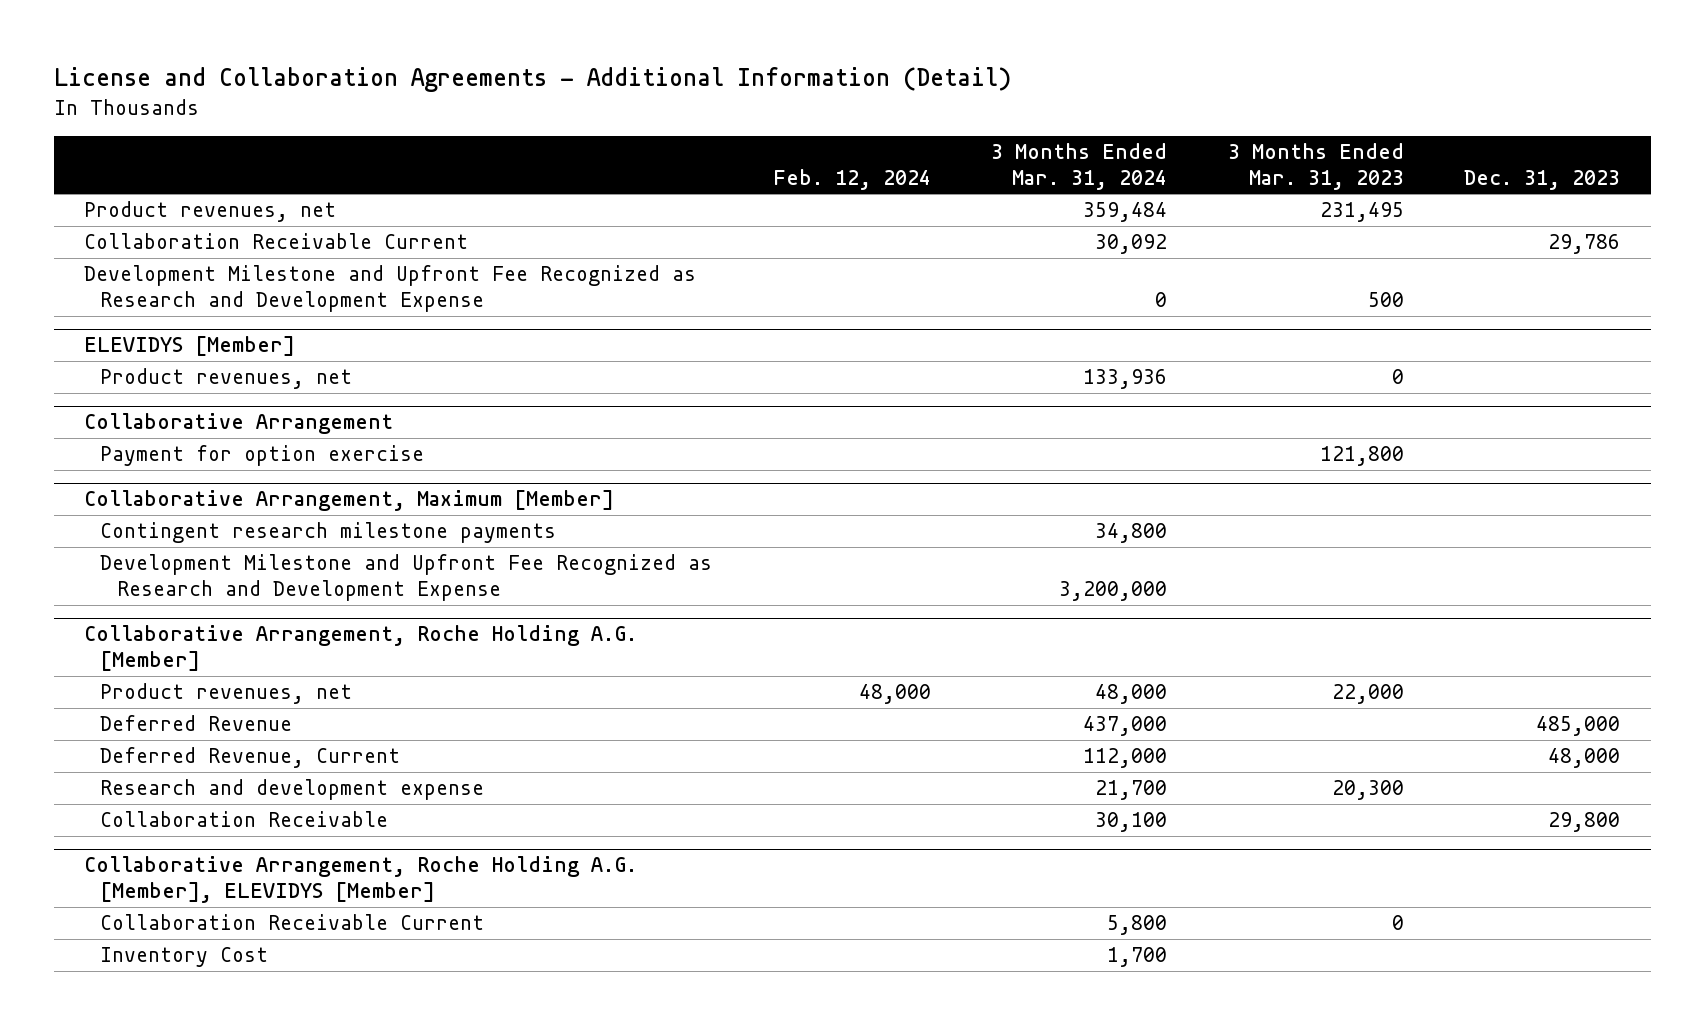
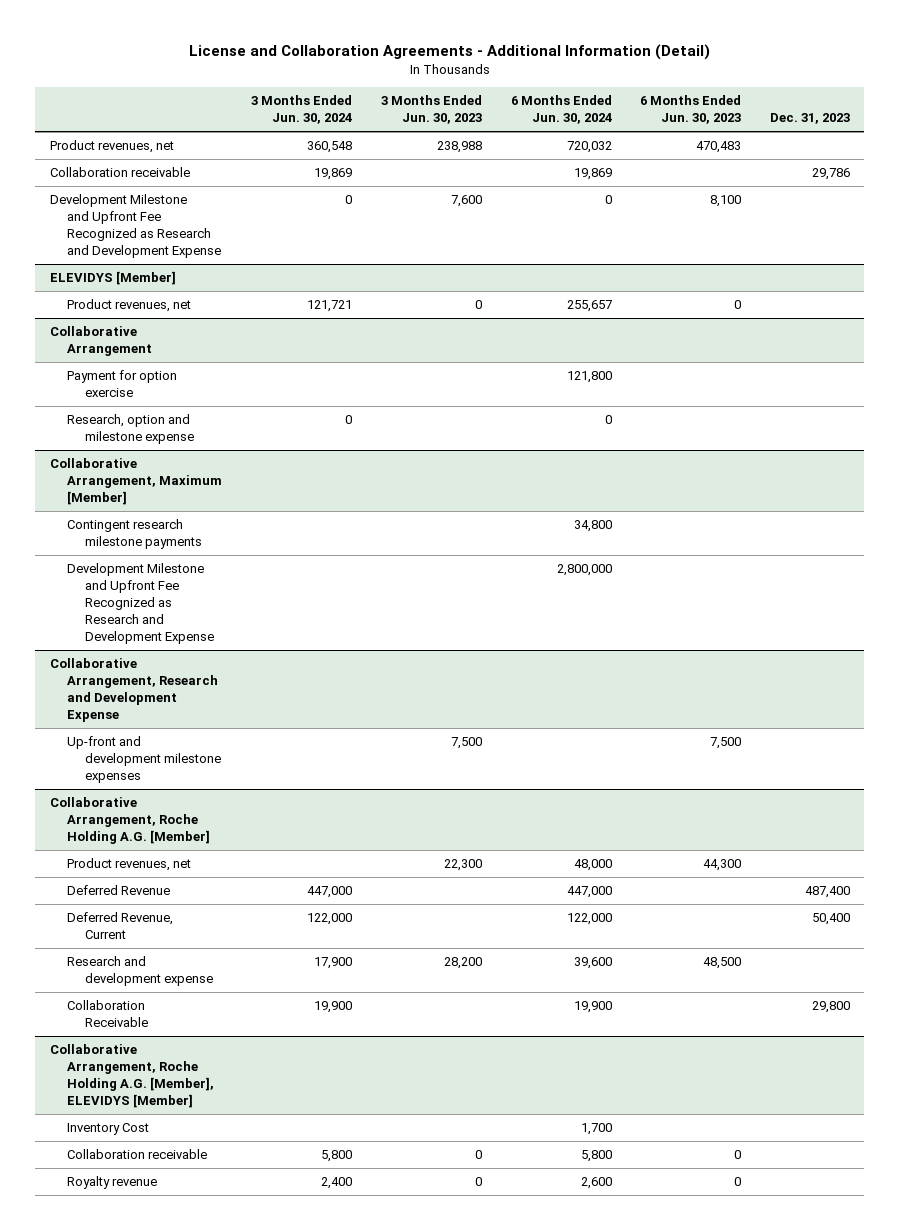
- | Feb. 12, 2024 | 3 Months Ended Mar. 31, 2024 | 3 Months Ended Mar. 31, 2023 | Dec. 31, 2023
+ | 3 Months Ended Jun. 30, 2024 | 3 Months Ended Jun. 30, 2023 | 6 Months Ended Jun. 30, 2024 | 6 Months Ended Jun. 30, 2023 | Dec. 31, 2023
- Collaboration Receivable Current | | 30,092 | | 29,786
+ Collaboration receivable | 19,869 | | 19,869 | | 29,786
@ Collaborative Arrangement
+ Research, option and milestone expense | 0 | | 0 | |
+ Collaborative Arrangement, Research and Development Expense
+ Up-front and development milestone expenses | | 7,500 | | 7,500 |
@ Collaborative Arrangement, Roche Holding A.G. [Member]
- Deferred Revenue | | 437,000 | | 485,000
- Deferred Revenue, Current | | 112,000 | | 48,000
+ Deferred Revenue | 447,000 | | 447,000 | | 487,400
+ Deferred Revenue, Current | 122,000 | | 122,000 | | 50,400
@ Collaborative Arrangement, Roche Holding A.G. [Member], ELEVIDYS [Member]
- Collaboration Receivable Current | | 5,800 | 0 |
+ Collaboration receivable | 5,800 | 0 | 5,800 | 0 |
+ Royalty revenue | 2,400 | 0 | 2,600 | 0 |

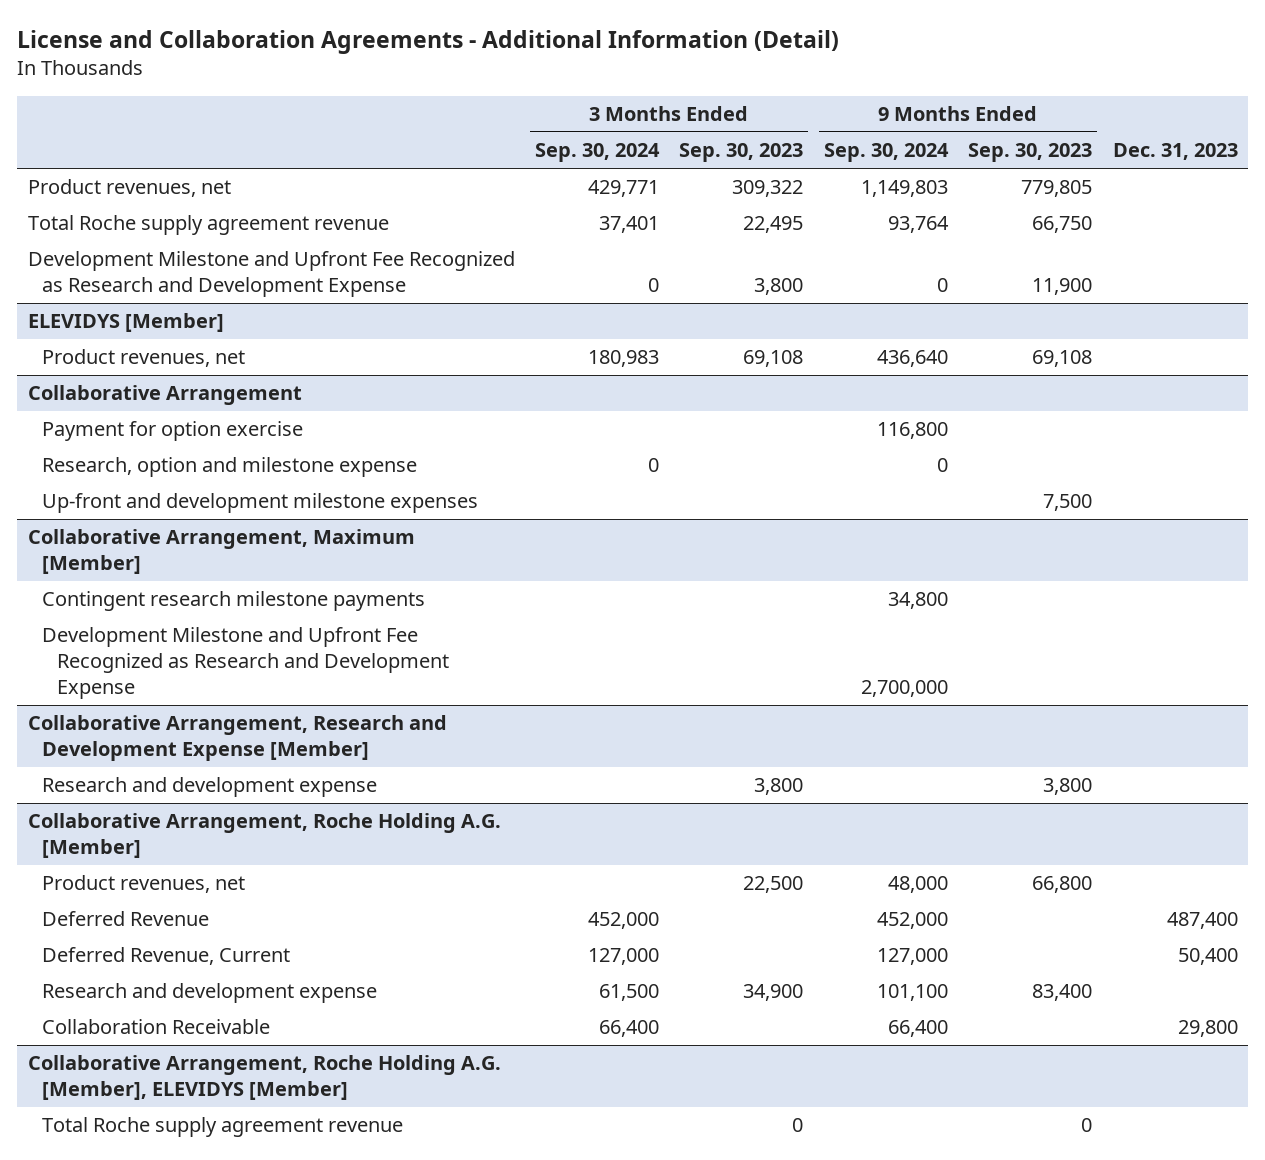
- | 3 Months Ended Jun. 30, 2024 | 3 Months Ended Jun. 30, 2023 | 6 Months Ended Jun. 30, 2024 | 6 Months Ended Jun. 30, 2023 | Dec. 31, 2023
+ | 3 Months Ended Sep. 30, 2024 | 3 Months Ended Sep. 30, 2023 | 9 Months Ended Sep. 30, 2024 | 9 Months Ended Sep. 30, 2023 | Dec. 31, 2023
- Collaboration receivable | 19,869 | | 19,869 | | 29,786
+ Total Roche supply agreement revenue | 37,401 | 22,495 | 93,764 | 66,750 |
@ Collaborative Arrangement
+ Up-front and development milestone expenses | | | | 7,500 |
- Collaborative Arrangement, Research and Development Expense
- Up-front and development milestone expenses | | 7,500 | | 7,500 |
+ Collaborative Arrangement, Research and Development Expense [Member]
+ Research and development expense | | 3,800 | | 3,800 |
@ Collaborative Arrangement, Roche Holding A.G. [Member], ELEVIDYS [Member]
- Inventory Cost | | | 1,700 | |
- Collaboration receivable | 5,800 | 0 | 5,800 | 0 |
- Royalty revenue | 2,400 | 0 | 2,600 | 0 |
+ Total Roche supply agreement revenue | | 0 | | 0 |

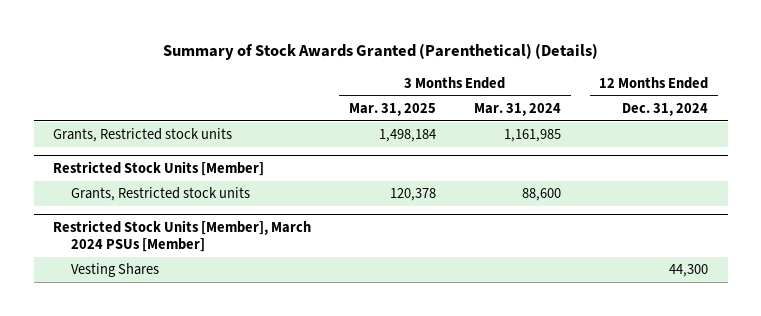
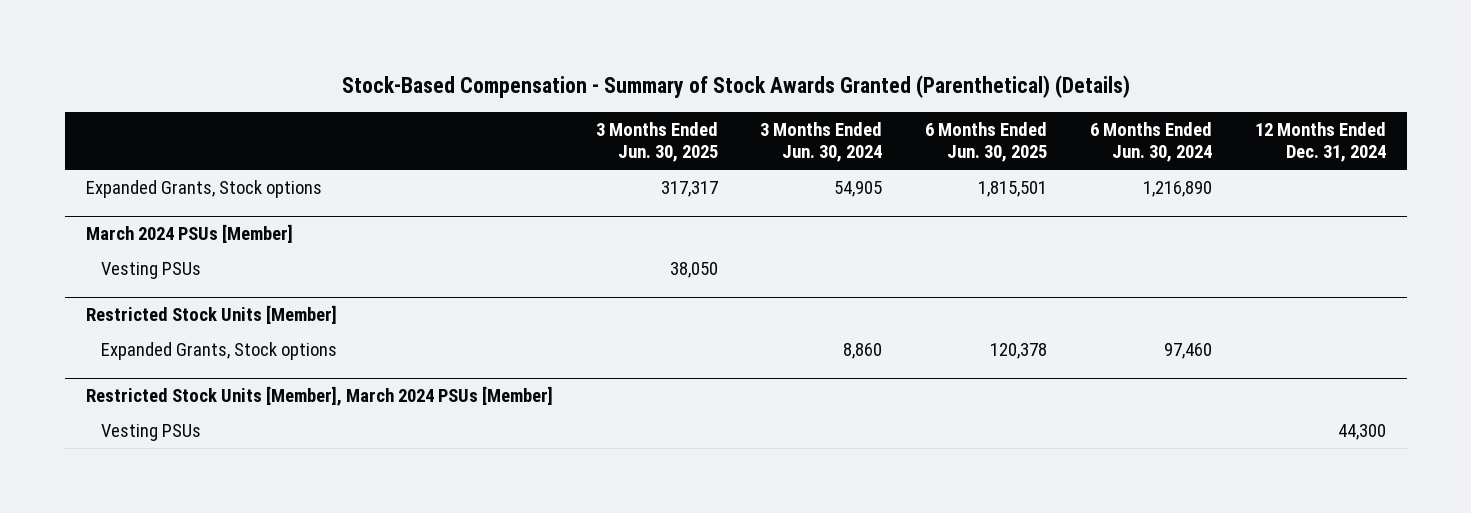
- Summary of Stock Awards Granted (Parenthetical) (Details)
+ Stock-Based Compensation - Summary of Stock Awards Granted (Parenthetical) (Details)
- | 3 Months Ended Mar. 31, 2025 | 3 Months Ended Mar. 31, 2024 | 12 Months Ended Dec. 31, 2024
+ | 3 Months Ended Jun. 30, 2025 | 3 Months Ended Jun. 30, 2024 | 6 Months Ended Jun. 30, 2025 | 6 Months Ended Jun. 30, 2024 | 12 Months Ended Dec. 31, 2024
- Grants, Restricted stock units | 1,498,184 | 1,161,985 |
+ Expanded Grants, Stock options | 317,317 | 54,905 | 1,815,501 | 1,216,890 |
+ March 2024 PSUs [Member]
+ Vesting PSUs | 38,050 | | | |
@ Restricted Stock Units [Member]
- Grants, Restricted stock units | 120,378 | 88,600 |
+ Expanded Grants, Stock options | | 8,860 | 120,378 | 97,460 |
@ Restricted Stock Units [Member], March 2024 PSUs [Member]
- Vesting Shares | | | 44,300
+ Vesting PSUs | | | | | 44,300

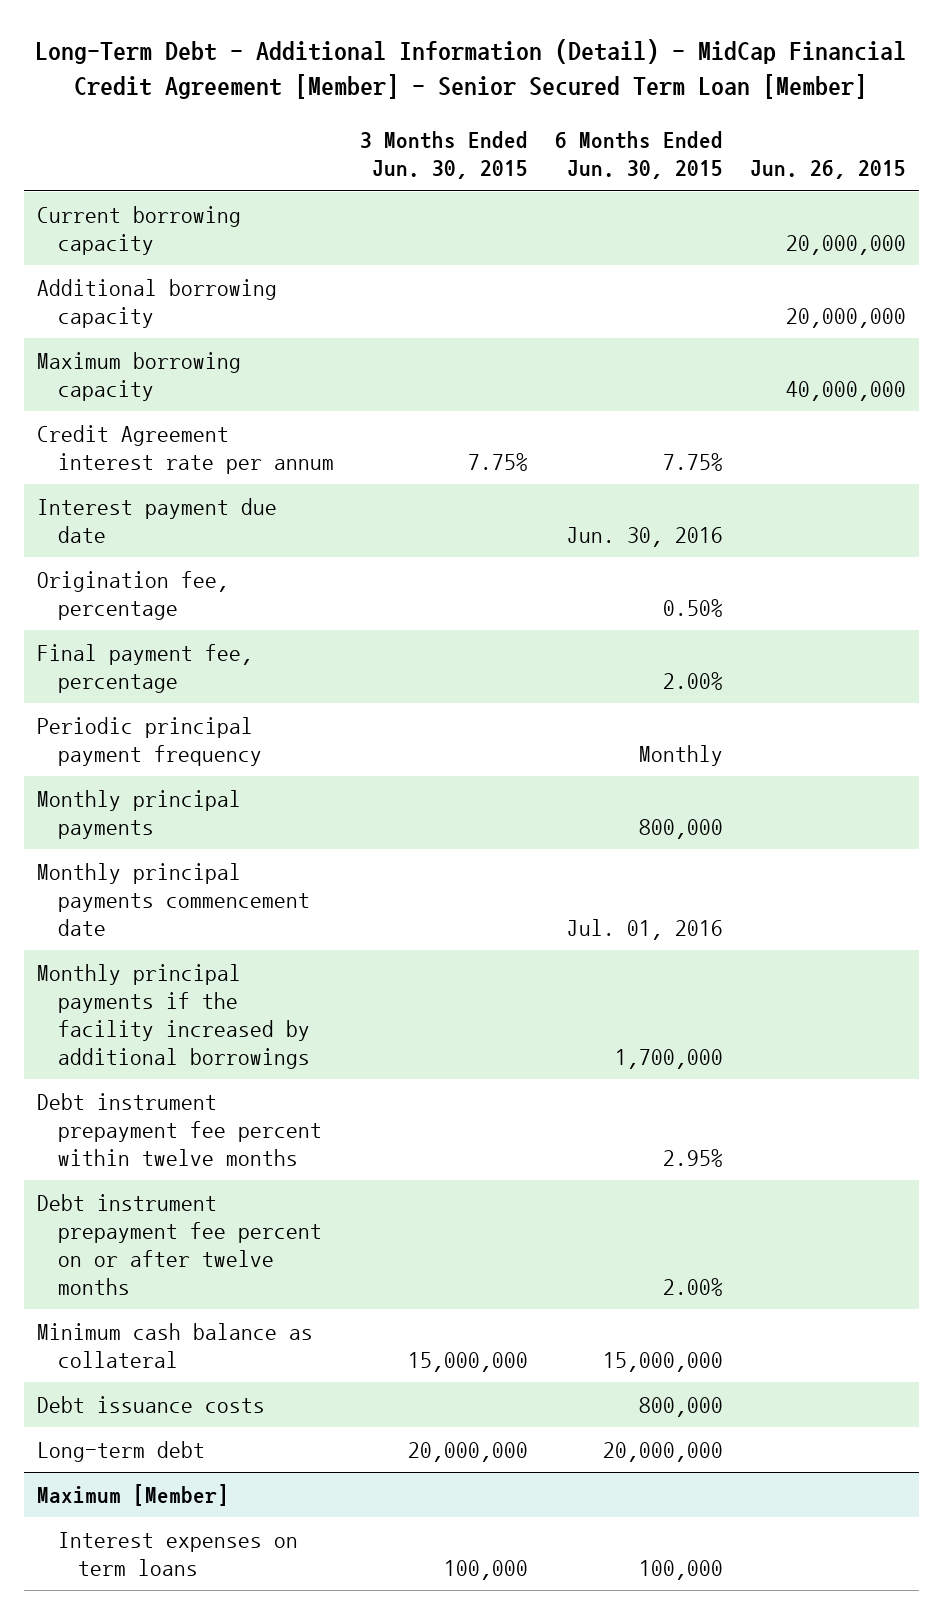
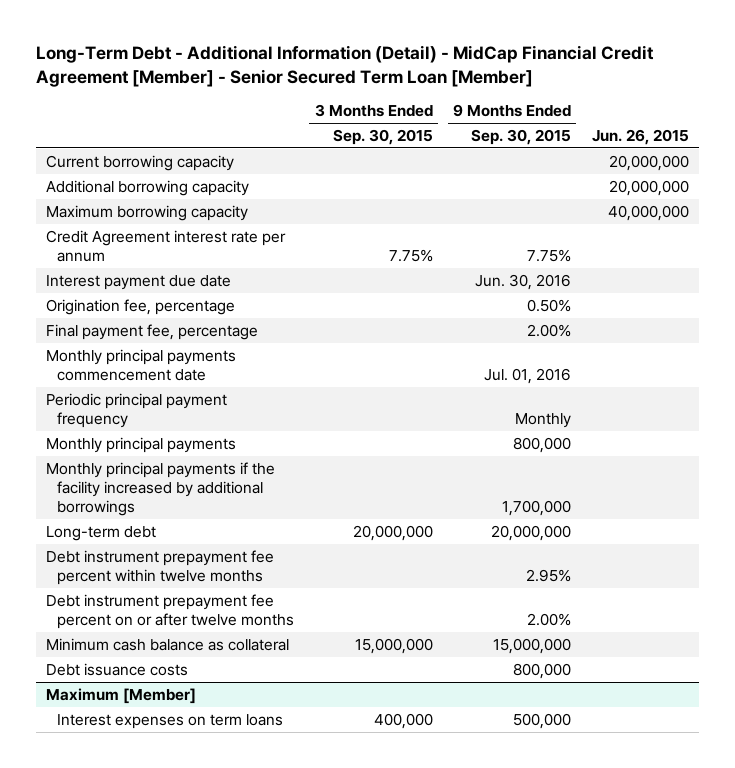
- | 3 Months Ended Jun. 30, 2015 | 6 Months Ended Jun. 30, 2015 | Jun. 26, 2015
+ | 3 Months Ended Sep. 30, 2015 | 9 Months Ended Sep. 30, 2015 | Jun. 26, 2015
moved up: Monthly principal payments commencement date | | Jul. 01, 2016 |
moved up: Long-term debt | 20,000,000 | 20,000,000 |

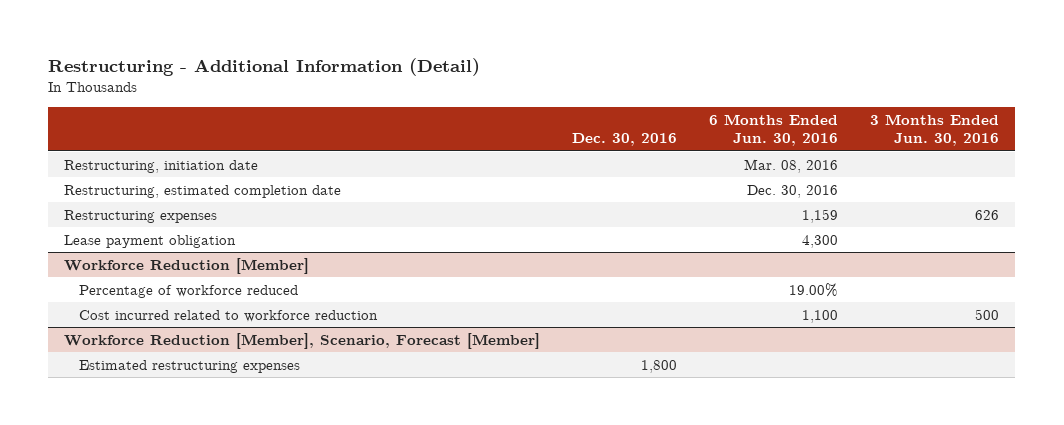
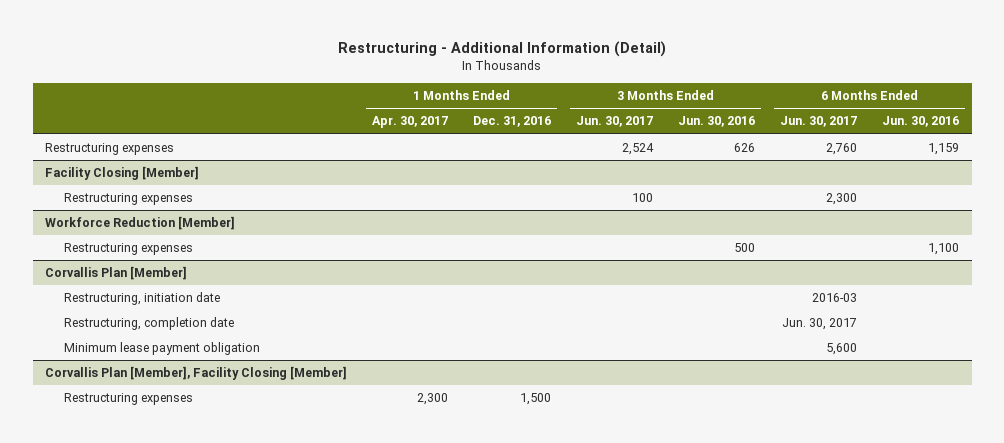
- | Dec. 30, 2016 | 6 Months Ended Jun. 30, 2016 | 3 Months Ended Jun. 30, 2016
+ | 1 Months Ended Apr. 30, 2017 | 1 Months Ended Dec. 31, 2016 | 3 Months Ended Jun. 30, 2017 | 3 Months Ended Jun. 30, 2016 | 6 Months Ended Jun. 30, 2017 | 6 Months Ended Jun. 30, 2016
- Restructuring, initiation date | | Mar. 08, 2016 |
- Restructuring, estimated completion date | | Dec. 30, 2016 |
- Lease payment obligation | | 4,300 |
+ Facility Closing [Member]
+ Restructuring expenses | | | 100 | | 2,300 |
@ Workforce Reduction [Member]
- Percentage of workforce reduced | | 19.00% |
- Cost incurred related to workforce reduction | | 1,100 | 500
- Workforce Reduction [Member], Scenario, Forecast [Member]
- Estimated restructuring expenses | 1,800 | |
@ Workforce Reduction [Member]
+ Restructuring expenses | | | | 500 | | 1,100
+ Corvallis Plan [Member]
+ Restructuring, initiation date | | | | | 2016-03 |
+ Restructuring, completion date | | | | | Jun. 30, 2017 |
+ Minimum lease payment obligation | | | | | 5,600 |
+ Corvallis Plan [Member], Facility Closing [Member]
+ Restructuring expenses | 2,300 | 1,500 | | | |

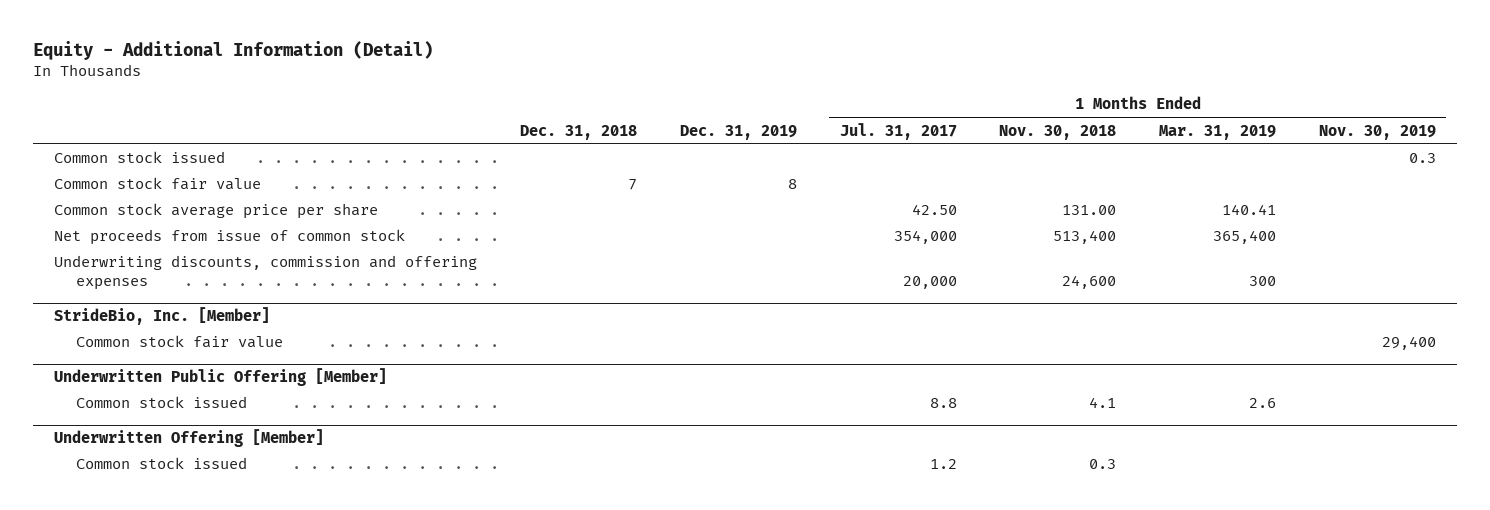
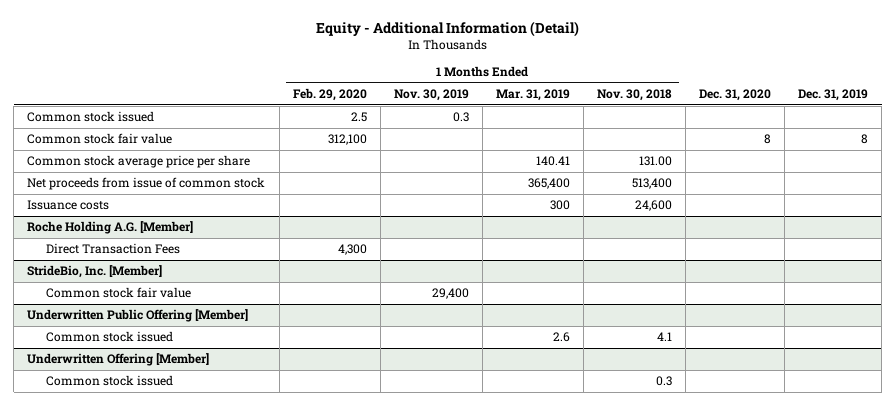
- | Dec. 31, 2018 | Dec. 31, 2019 | 1 Months Ended Jul. 31, 2017 | 1 Months Ended Nov. 30, 2018 | 1 Months Ended Mar. 31, 2019 | 1 Months Ended Nov. 30, 2019
+ | 1 Months Ended Feb. 29, 2020 | 1 Months Ended Nov. 30, 2019 | 1 Months Ended Mar. 31, 2019 | 1 Months Ended Nov. 30, 2018 | Dec. 31, 2020 | Dec. 31, 2019
- Underwriting discounts, commission and offering expenses | | | 20,000 | 24,600 | 300 |
+ Issuance costs | | | 300 | 24,600 | |
+ Roche Holding A.G. [Member]
+ Direct Transaction Fees | 4,300 | | | | |

